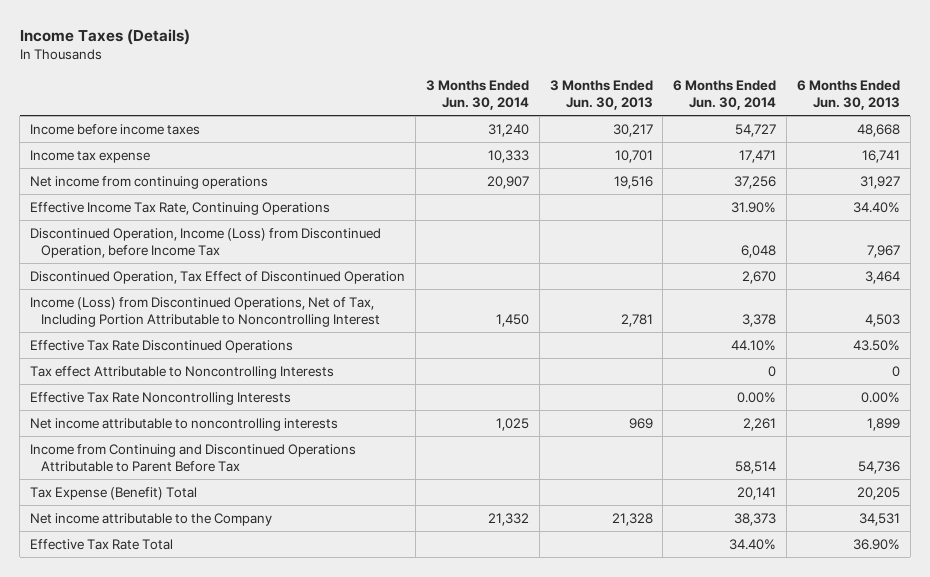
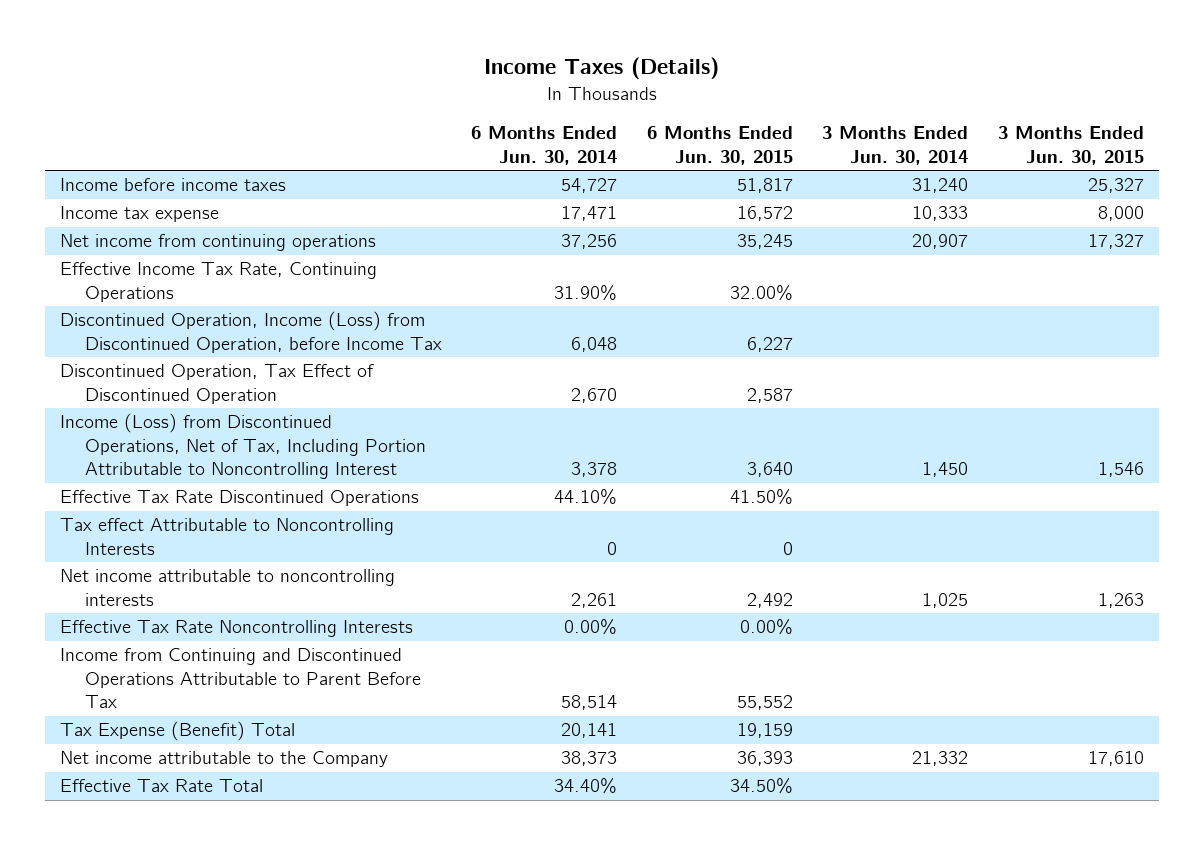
- | 3 Months Ended Jun. 30, 2014 | 3 Months Ended Jun. 30, 2013 | 6 Months Ended Jun. 30, 2014 | 6 Months Ended Jun. 30, 2013
+ | 6 Months Ended Jun. 30, 2014 | 6 Months Ended Jun. 30, 2015 | 3 Months Ended Jun. 30, 2014 | 3 Months Ended Jun. 30, 2015
moved down: Effective Tax Rate Noncontrolling Interests | 0.00% | 0.00% | |

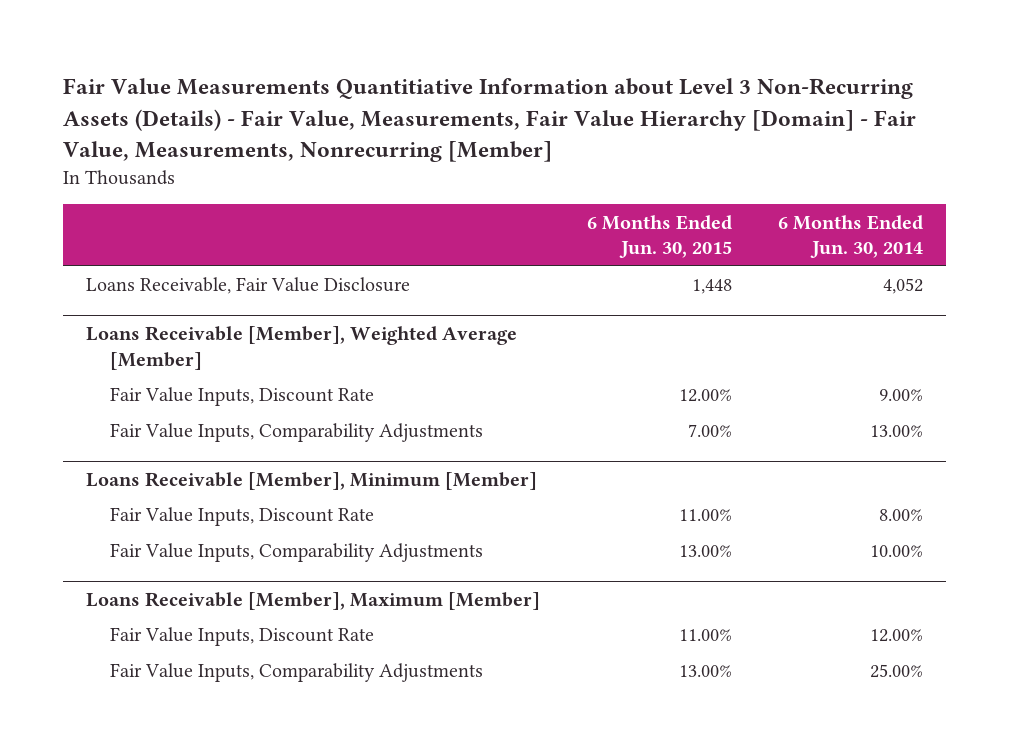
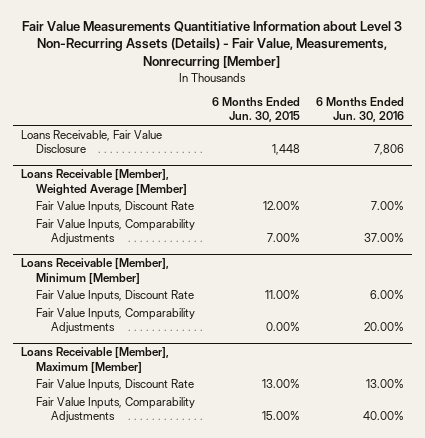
- Fair Value Measurements Quantitiative Information about Level 3 Non-Recurring Assets (Details) - Fair Value, Measurements, Fair Value Hierarchy [Domain] - Fair Value, Measurements, Nonrecurring [Member]
+ Fair Value Measurements Quantitiative Information about Level 3 Non-Recurring Assets (Details) - Fair Value, Measurements, Nonrecurring [Member]
- | 6 Months Ended Jun. 30, 2015 | 6 Months Ended Jun. 30, 2014
+ | 6 Months Ended Jun. 30, 2015 | 6 Months Ended Jun. 30, 2016
@ Loans Receivable [Member], Minimum [Member]
- Fair Value Inputs, Comparability Adjustments | 13.00% | 10.00%
+ Fair Value Inputs, Comparability Adjustments | 0.00% | 20.00%
@ Loans Receivable [Member], Maximum [Member]
- Fair Value Inputs, Discount Rate | 11.00% | 12.00%
- Fair Value Inputs, Comparability Adjustments | 13.00% | 25.00%
+ Fair Value Inputs, Discount Rate | 13.00% | 13.00%
+ Fair Value Inputs, Comparability Adjustments | 15.00% | 40.00%

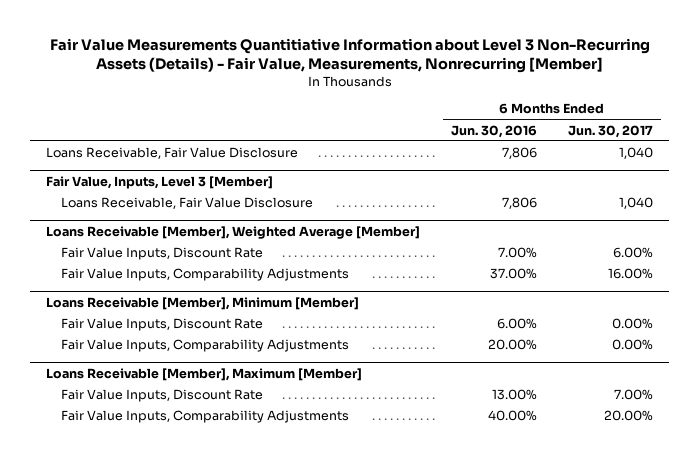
- | 6 Months Ended Jun. 30, 2015 | 6 Months Ended Jun. 30, 2016
+ | 6 Months Ended Jun. 30, 2016 | 6 Months Ended Jun. 30, 2017
+ Fair Value, Inputs, Level 3 [Member]
+ Loans Receivable, Fair Value Disclosure | 7,806 | 1,040

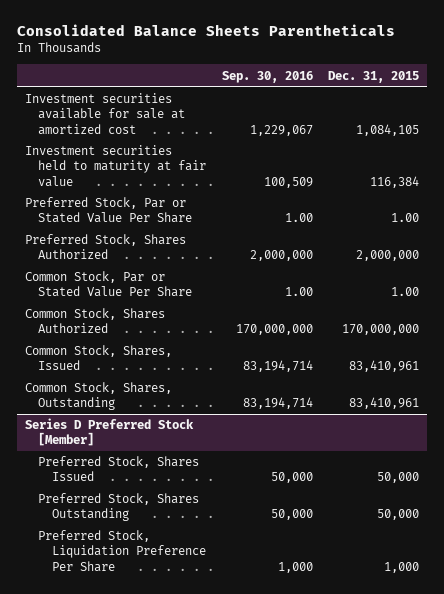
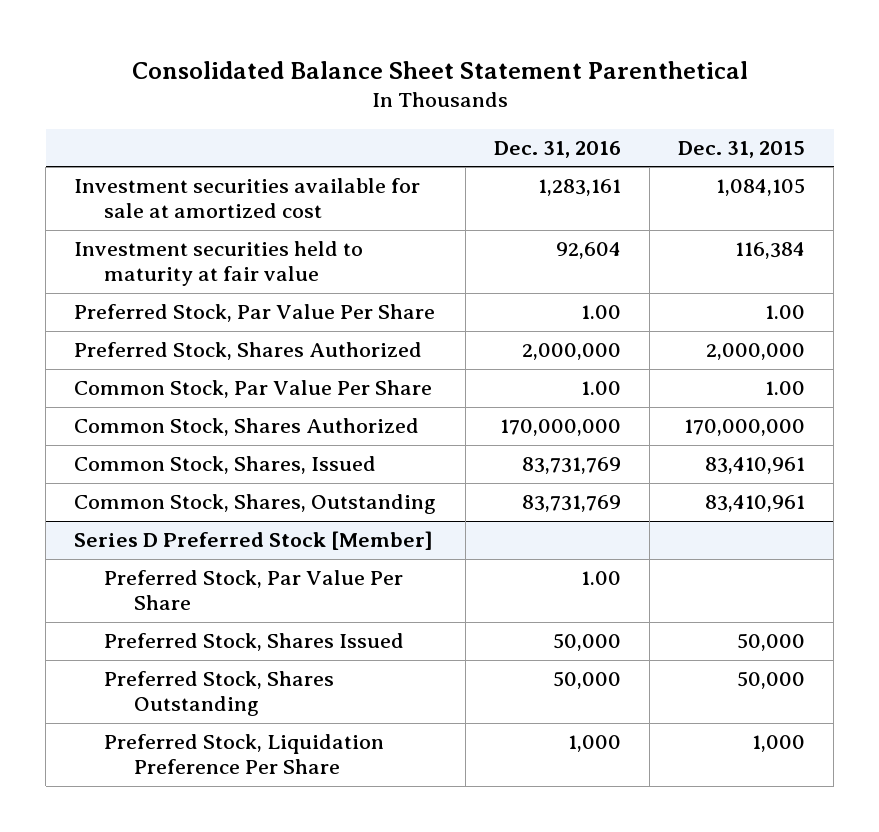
- Consolidated Balance Sheets Parentheticals
+ Consolidated Balance Sheet Statement Parenthetical
- | Sep. 30, 2016 | Dec. 31, 2015
+ | Dec. 31, 2016 | Dec. 31, 2015
- Preferred Stock, Par or Stated Value Per Share | 1.00 | 1.00
+ Preferred Stock, Par Value Per Share | 1.00 | 1.00
- Common Stock, Par or Stated Value Per Share | 1.00 | 1.00
+ Common Stock, Par Value Per Share | 1.00 | 1.00
@ Series D Preferred Stock [Member]
+ Preferred Stock, Par Value Per Share | 1.00 |

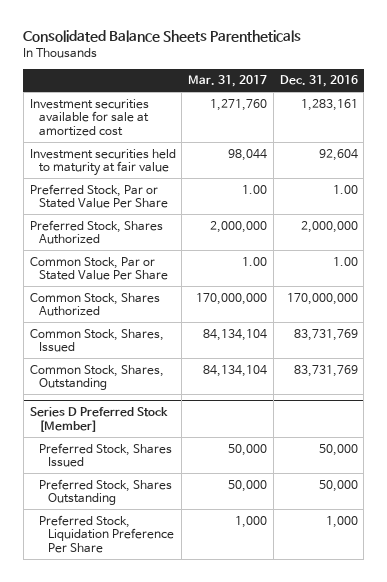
- Consolidated Balance Sheet Statement Parenthetical
+ Consolidated Balance Sheets Parentheticals
- | Dec. 31, 2016 | Dec. 31, 2015
+ | Mar. 31, 2017 | Dec. 31, 2016
- Preferred Stock, Par Value Per Share | 1.00 | 1.00
+ Preferred Stock, Par or Stated Value Per Share | 1.00 | 1.00
- Common Stock, Par Value Per Share | 1.00 | 1.00
+ Common Stock, Par or Stated Value Per Share | 1.00 | 1.00
@ Series D Preferred Stock [Member]
- Preferred Stock, Par Value Per Share | 1.00 |

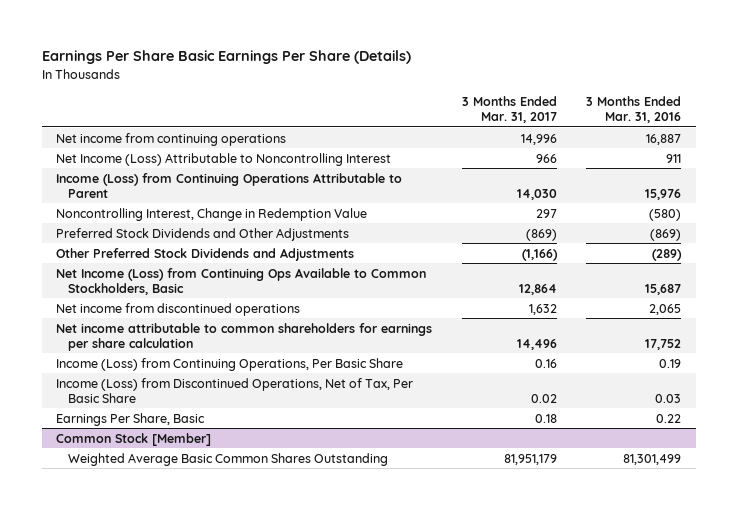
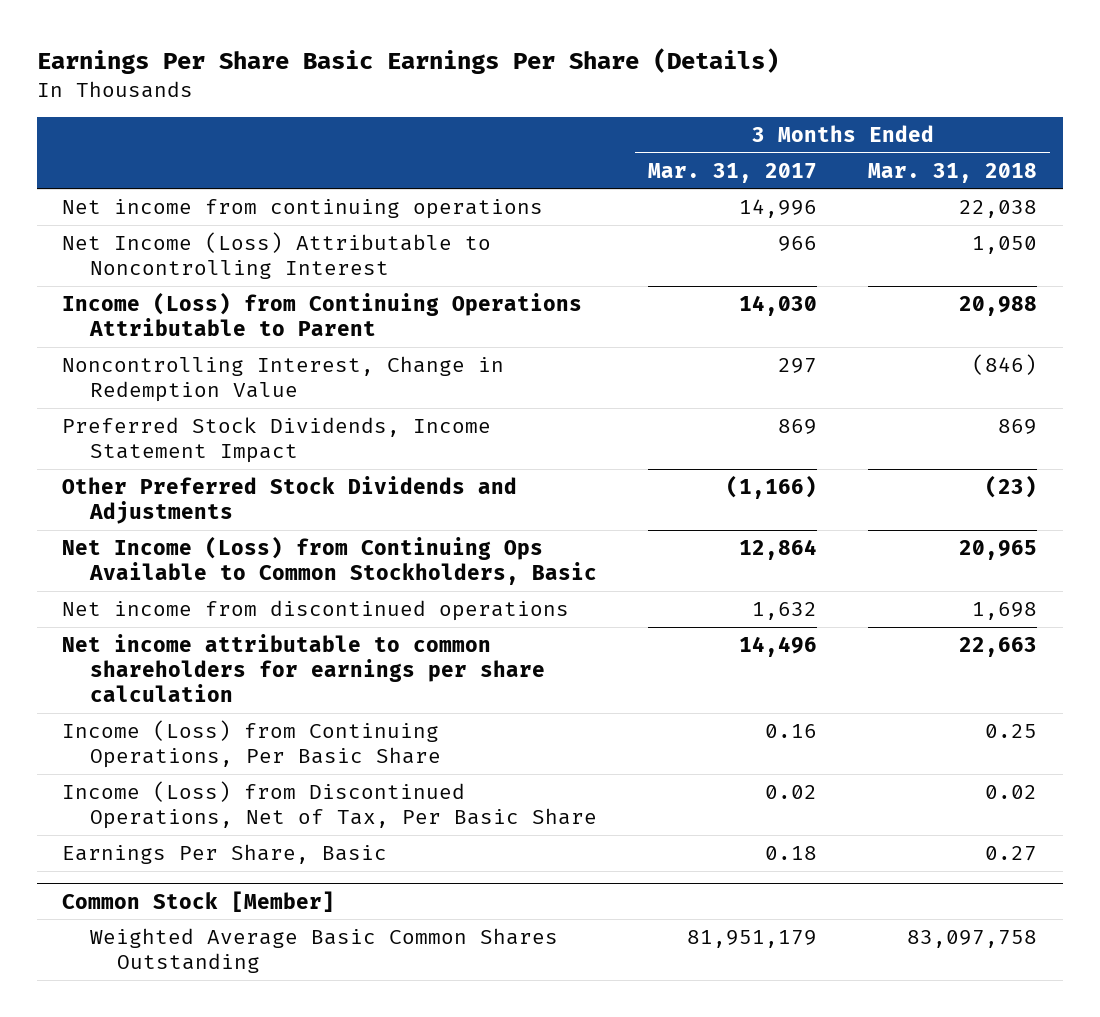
- | 3 Months Ended Mar. 31, 2017 | 3 Months Ended Mar. 31, 2016
+ | 3 Months Ended Mar. 31, 2017 | 3 Months Ended Mar. 31, 2018
- Preferred Stock Dividends and Other Adjustments | (869) | (869)
+ Preferred Stock Dividends, Income Statement Impact | 869 | 869

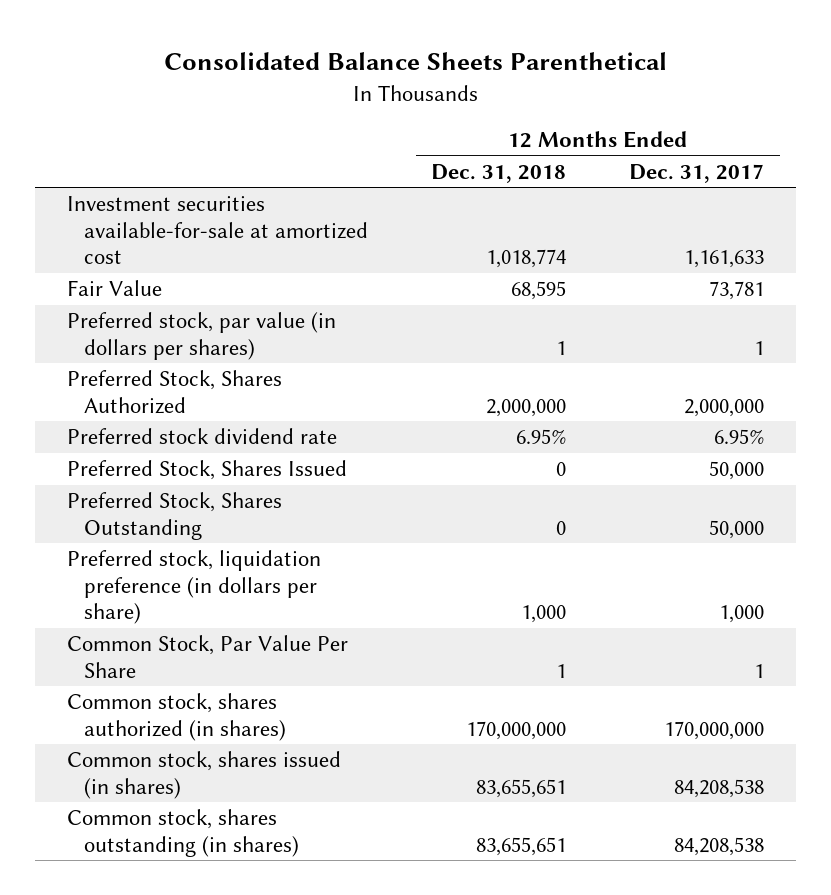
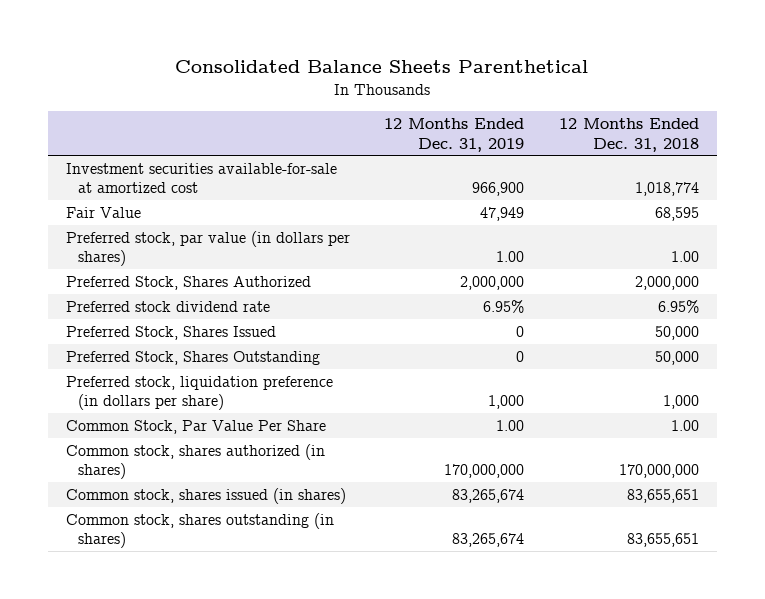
- | 12 Months Ended Dec. 31, 2018 | 12 Months Ended Dec. 31, 2017
+ | 12 Months Ended Dec. 31, 2019 | 12 Months Ended Dec. 31, 2018
- Preferred stock, par value (in dollars per shares) | 1 | 1
+ Preferred stock, par value (in dollars per shares) | 1.00 | 1.00
- Preferred Stock, Shares Issued | 0 | 50,000
- Preferred Stock, Shares Outstanding | 0 | 50,000
+ Preferred Stock, Shares Issued | 0 | 50,000
+ Preferred Stock, Shares Outstanding | 0 | 50,000
- Common Stock, Par Value Per Share | 1 | 1
+ Common Stock, Par Value Per Share | 1.00 | 1.00

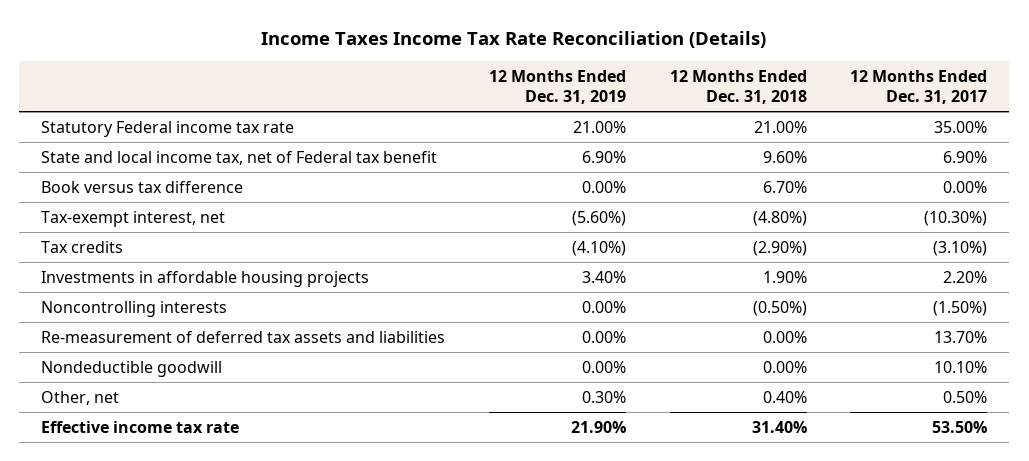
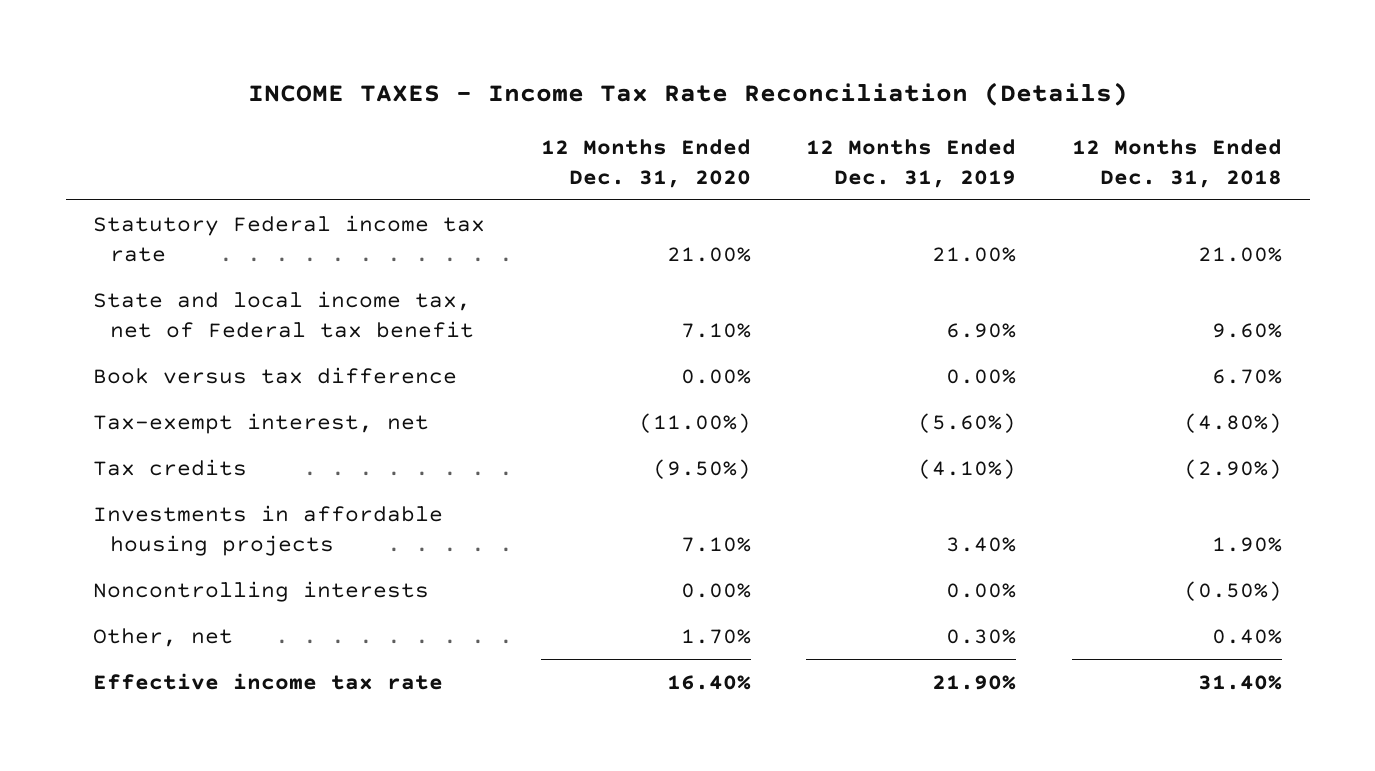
- Income Taxes Income Tax Rate Reconciliation (Details)
+ INCOME TAXES - Income Tax Rate Reconciliation (Details)
- | 12 Months Ended Dec. 31, 2019 | 12 Months Ended Dec. 31, 2018 | 12 Months Ended Dec. 31, 2017
+ | 12 Months Ended Dec. 31, 2020 | 12 Months Ended Dec. 31, 2019 | 12 Months Ended Dec. 31, 2018
- Re-measurement of deferred tax assets and liabilities | 0.00% | 0.00% | 13.70%
- Nondeductible goodwill | 0.00% | 0.00% | 10.10%

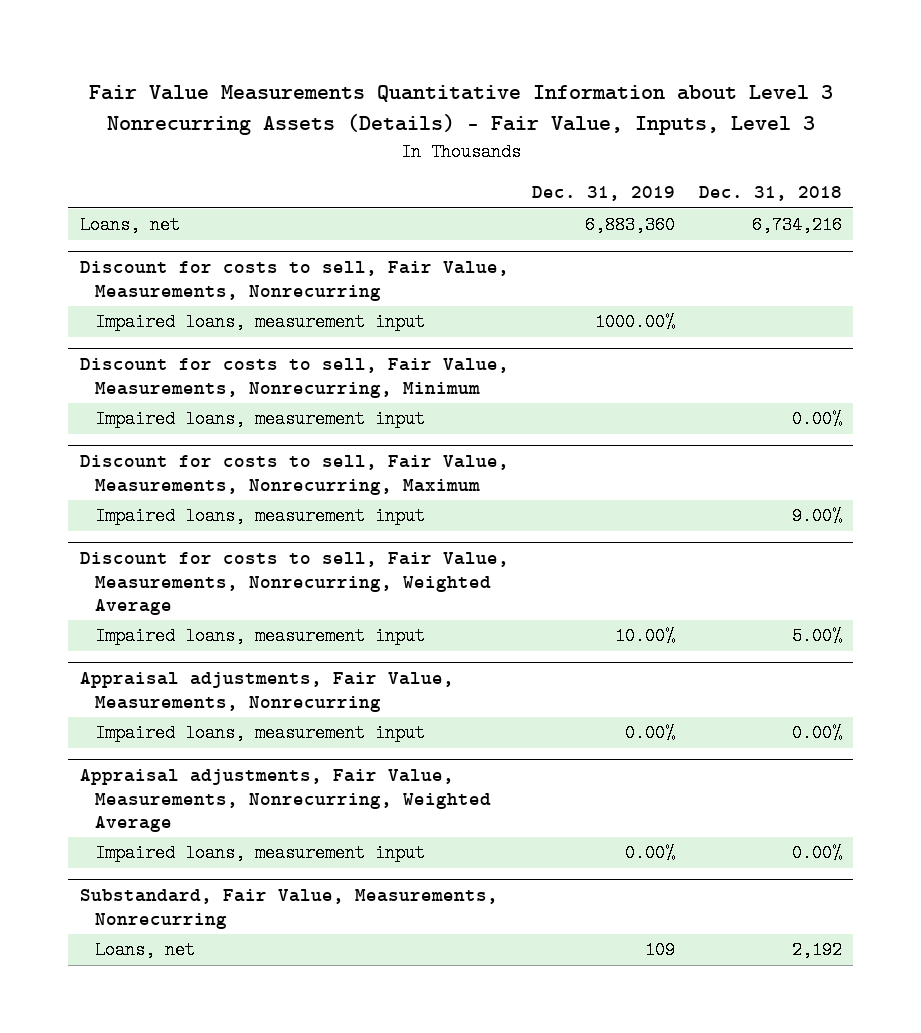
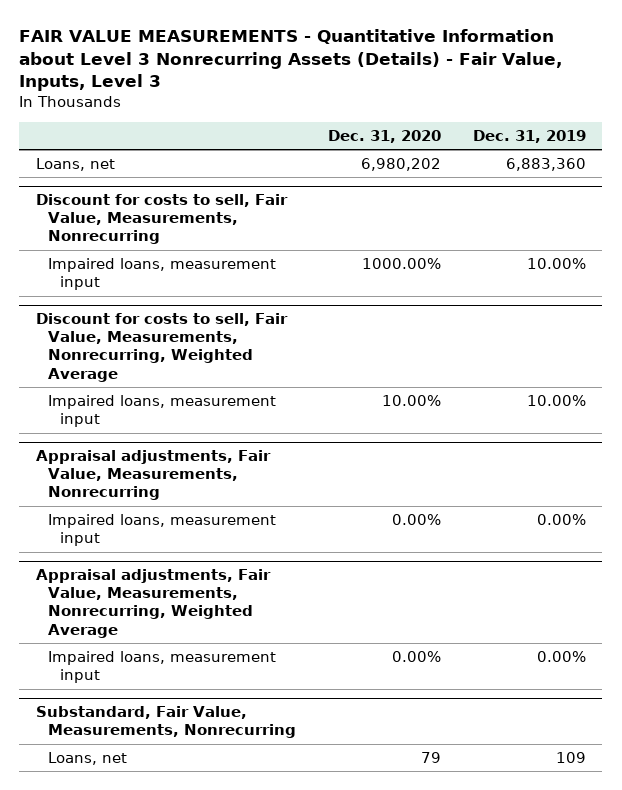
- Fair Value Measurements Quantitative Information about Level 3 Nonrecurring Assets (Details) - Fair Value, Inputs, Level 3
+ FAIR VALUE MEASUREMENTS - Quantitative Information about Level 3 Nonrecurring Assets (Details) - Fair Value, Inputs, Level 3
- | Dec. 31, 2019 | Dec. 31, 2018
+ | Dec. 31, 2020 | Dec. 31, 2019
@ Discount for costs to sell, Fair Value, Measurements, Nonrecurring
- Impaired loans, measurement input | 1000.00% |
- Discount for costs to sell, Fair Value, Measurements, Nonrecurring, Minimum
- Impaired loans, measurement input | | 0.00%
- Discount for costs to sell, Fair Value, Measurements, Nonrecurring, Maximum
- Impaired loans, measurement input | | 9.00%
@ Discount for costs to sell, Fair Value, Measurements, Nonrecurring
+ Impaired loans, measurement input | 1000.00% | 10.00%

